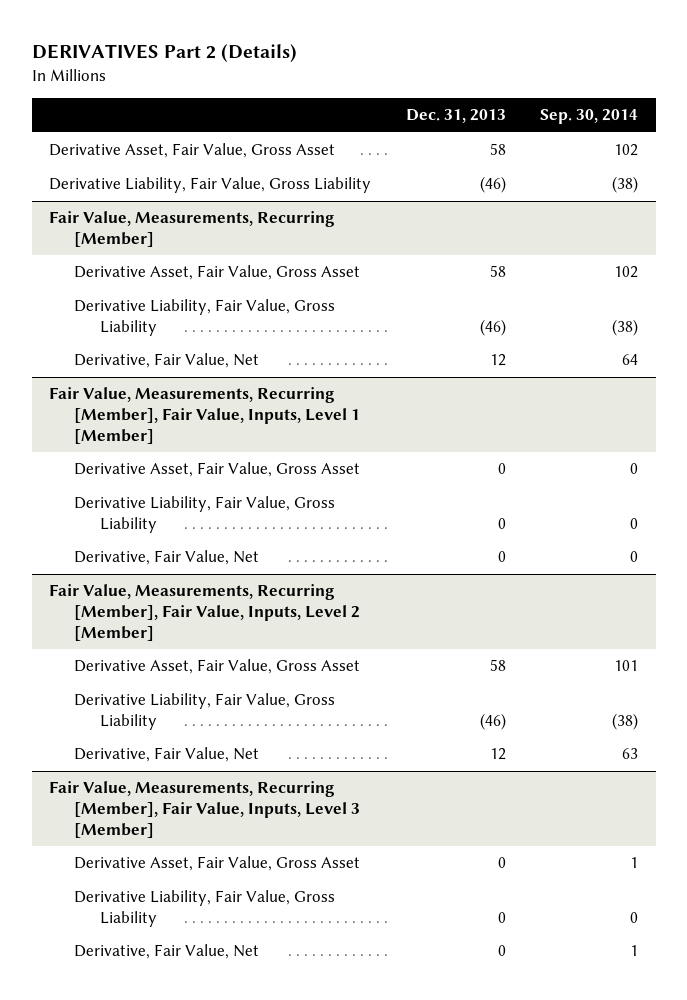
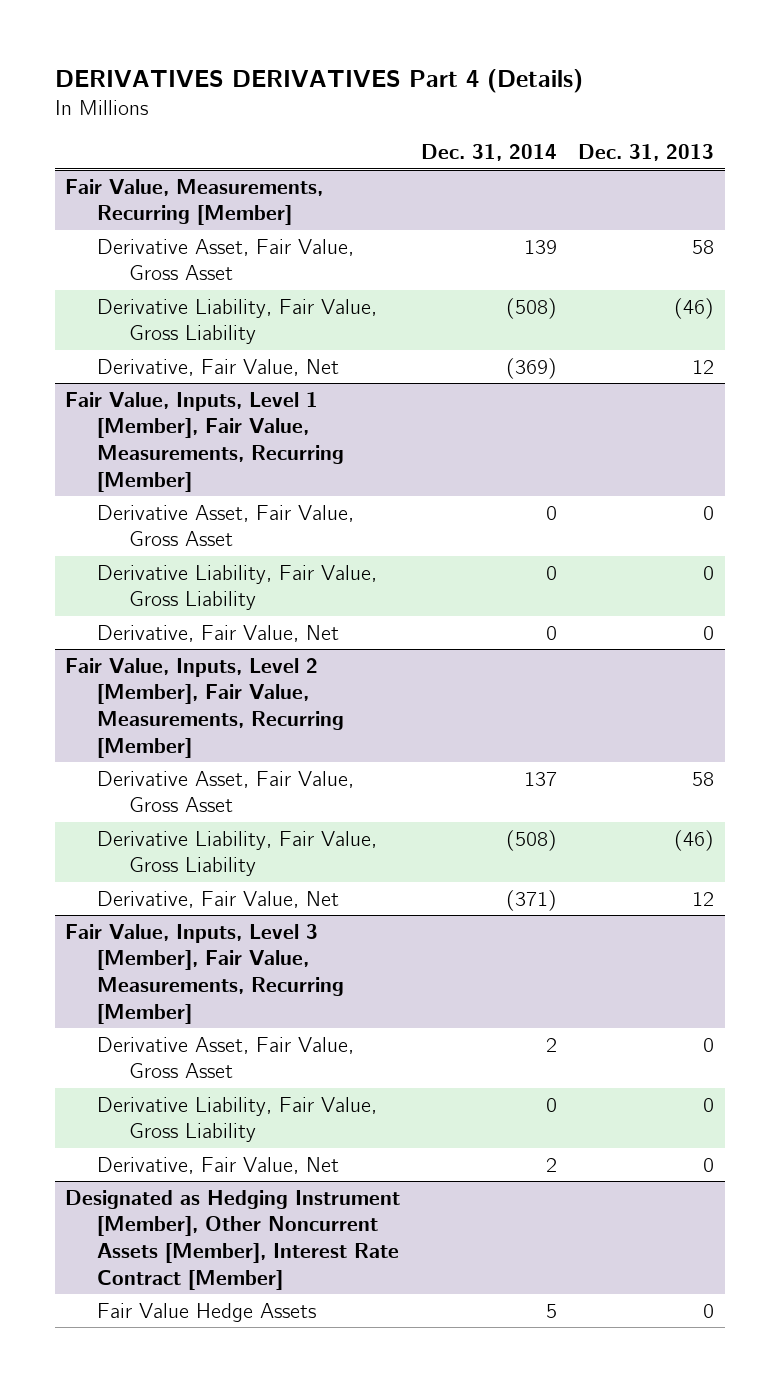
- DERIVATIVES Part 2 (Details)
+ DERIVATIVES DERIVATIVES Part 4 (Details)
- | Dec. 31, 2013 | Sep. 30, 2014
+ | Dec. 31, 2014 | Dec. 31, 2013
- Derivative Asset, Fair Value, Gross Asset | 58 | 102
- Derivative Liability, Fair Value, Gross Liability | (46) | (38)
- Fair Value, Measurements, Recurring [Member], Fair Value, Inputs, Level 1 [Member]
+ Fair Value, Inputs, Level 1 [Member], Fair Value, Measurements, Recurring [Member]
- Fair Value, Measurements, Recurring [Member], Fair Value, Inputs, Level 2 [Member]
+ Fair Value, Inputs, Level 2 [Member], Fair Value, Measurements, Recurring [Member]
- Fair Value, Measurements, Recurring [Member], Fair Value, Inputs, Level 3 [Member]
+ Fair Value, Inputs, Level 3 [Member], Fair Value, Measurements, Recurring [Member]
+ Designated as Hedging Instrument [Member], Other Noncurrent Assets [Member], Interest Rate Contract [Member]
+ Fair Value Hedge Assets | 5 | 0

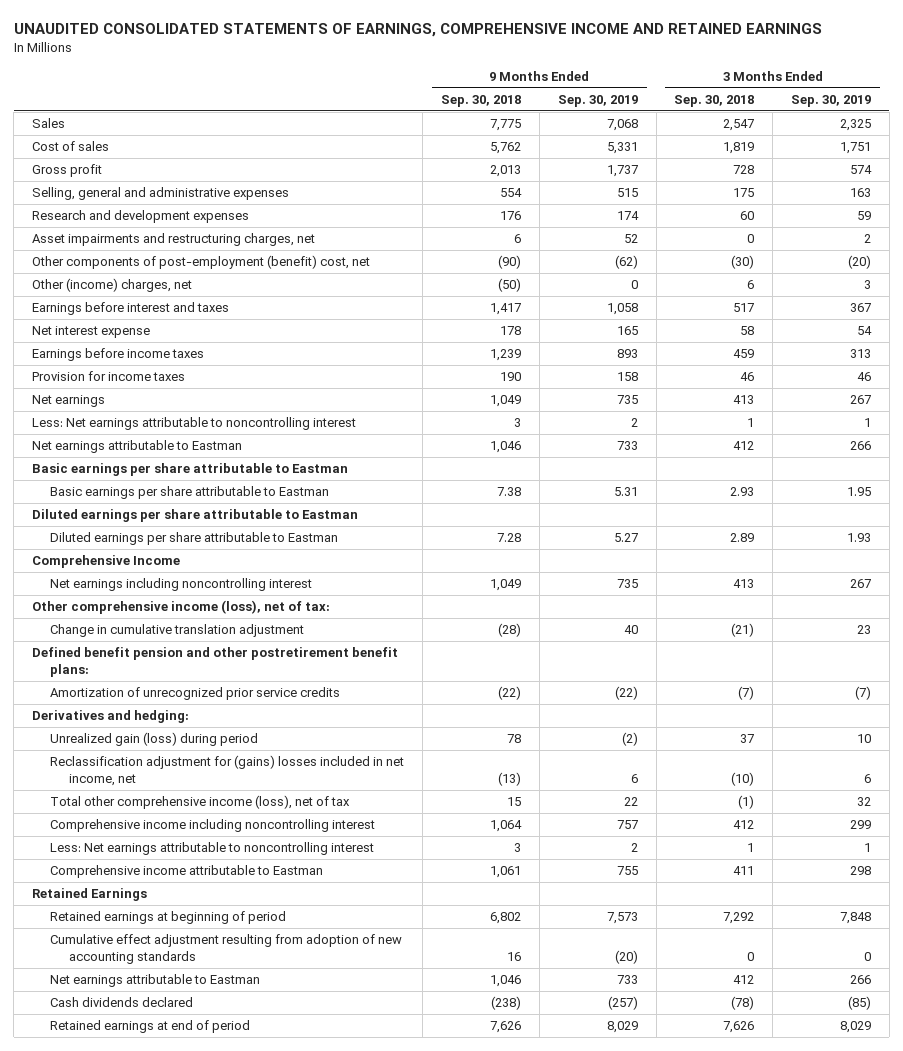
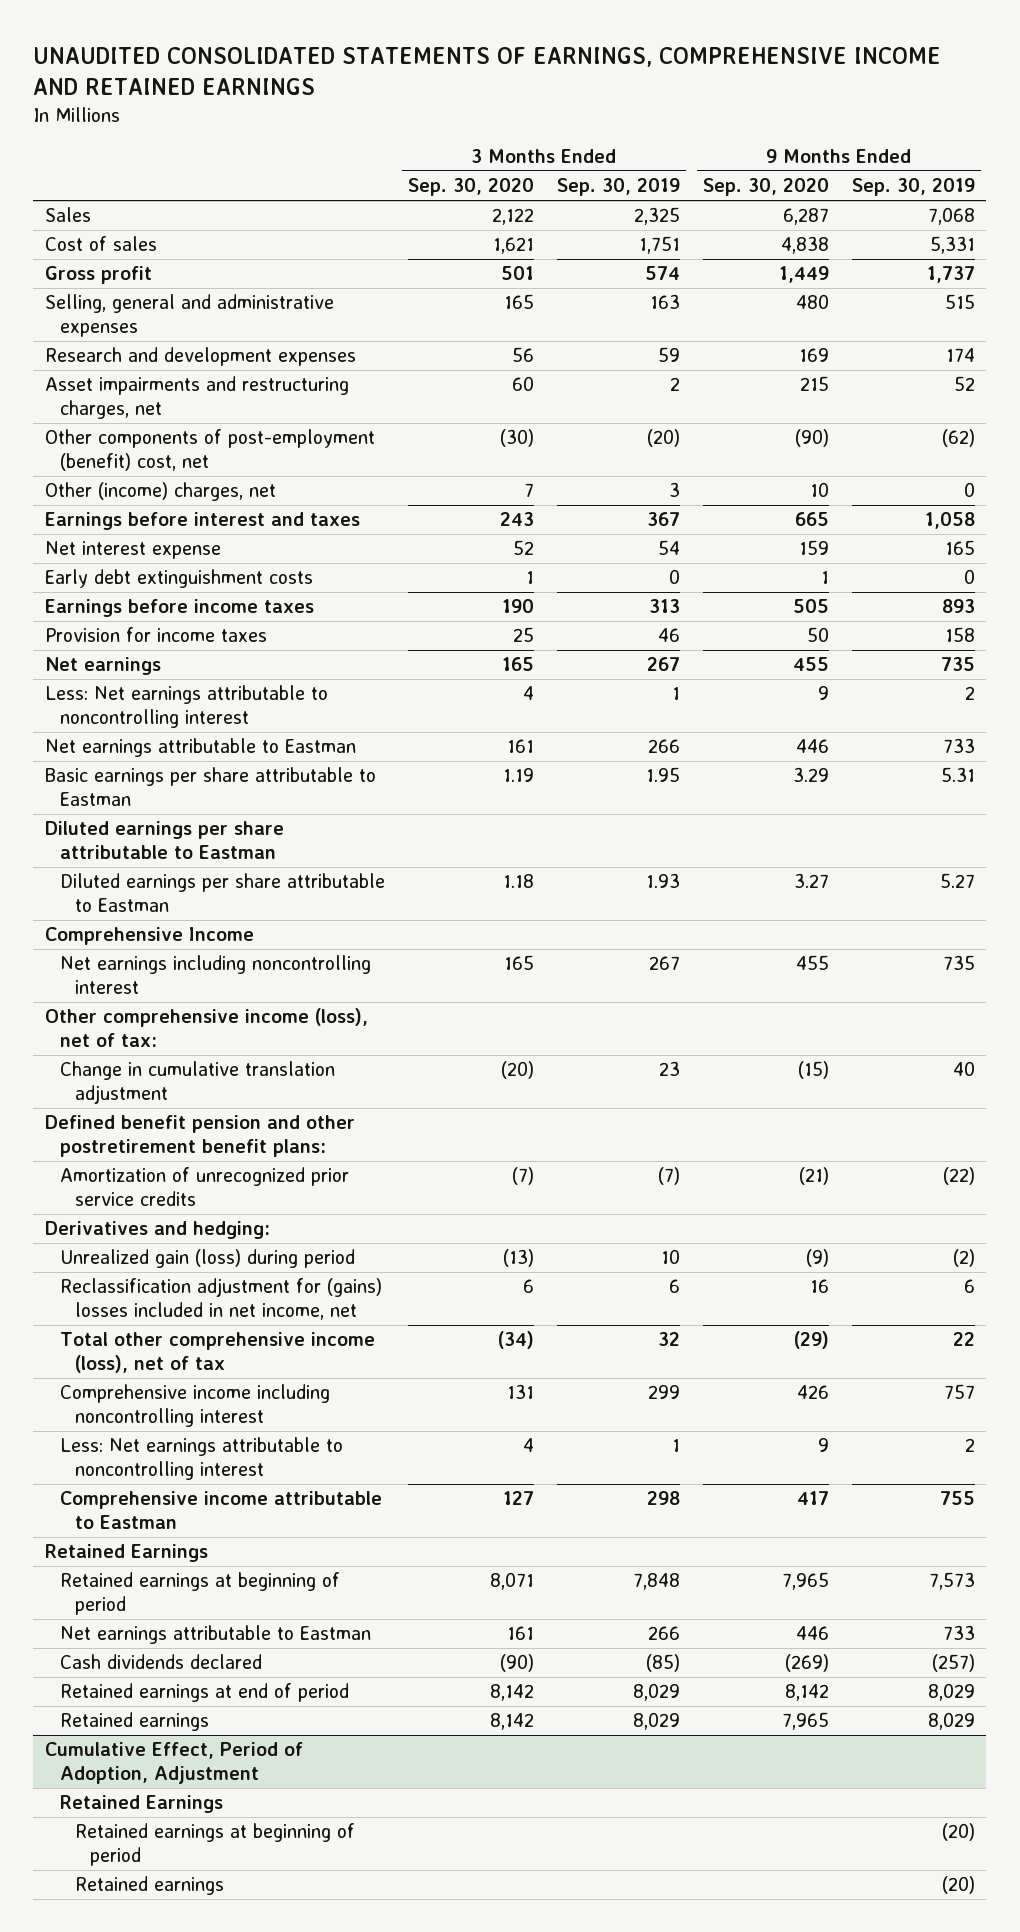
- | 9 Months Ended Sep. 30, 2018 | 9 Months Ended Sep. 30, 2019 | 3 Months Ended Sep. 30, 2018 | 3 Months Ended Sep. 30, 2019
+ | 3 Months Ended Sep. 30, 2020 | 3 Months Ended Sep. 30, 2019 | 9 Months Ended Sep. 30, 2020 | 9 Months Ended Sep. 30, 2019
+ Early debt extinguishment costs | 1 | 0 | 1 | 0
- Basic earnings per share attributable to Eastman
- Cumulative effect adjustment resulting from adoption of new accounting standards | 16 | (20) | 0 | 0
+ Retained earnings | 8,142 | 8,029 | 7,965 | 8,029
+ Cumulative Effect, Period of Adoption, Adjustment
+ Retained Earnings
+ Retained earnings at beginning of period | | | | (20)
+ Retained earnings | | | | (20)

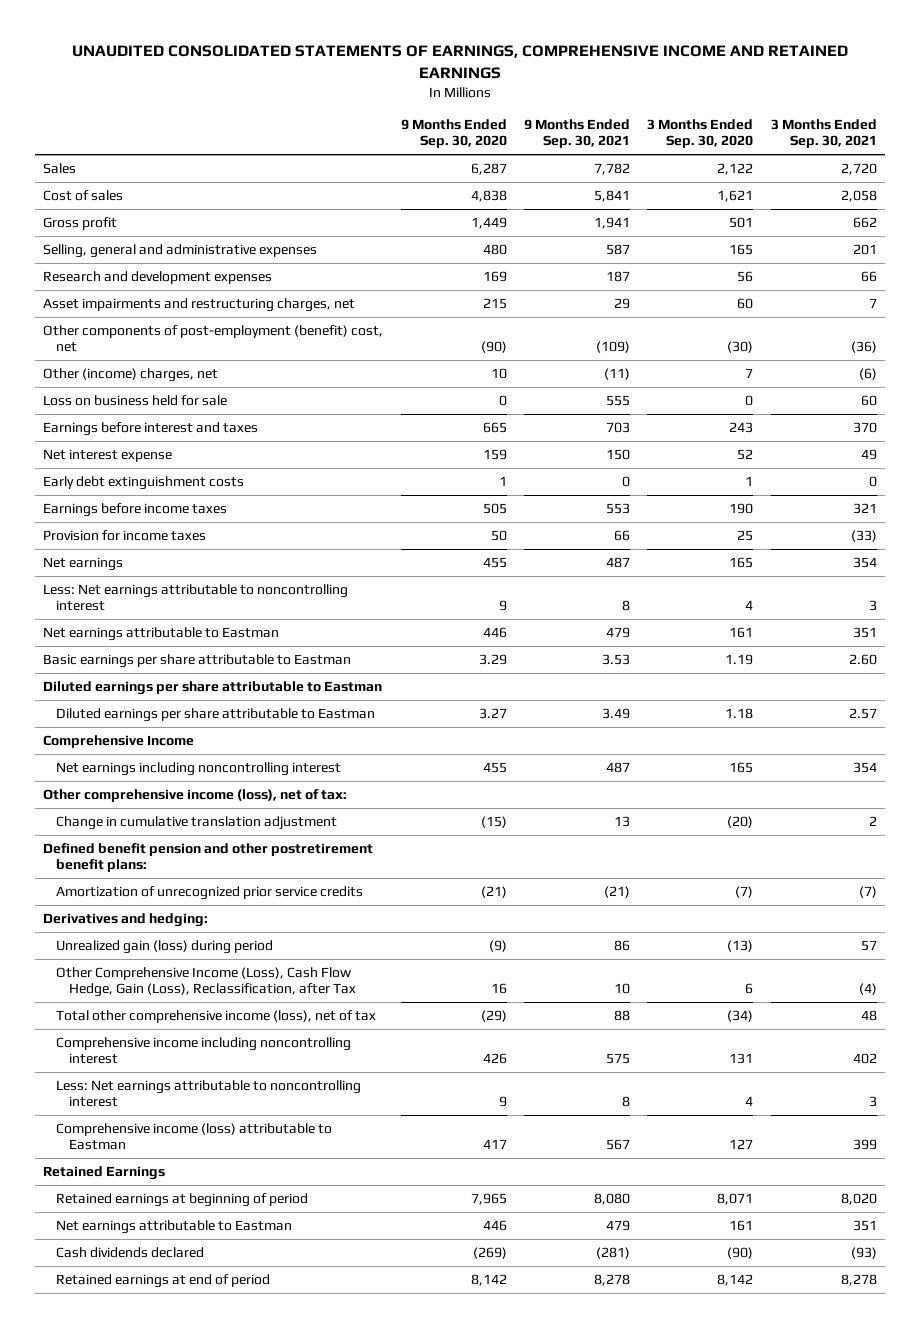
- | 3 Months Ended Sep. 30, 2020 | 3 Months Ended Sep. 30, 2019 | 9 Months Ended Sep. 30, 2020 | 9 Months Ended Sep. 30, 2019
+ | 9 Months Ended Sep. 30, 2020 | 9 Months Ended Sep. 30, 2021 | 3 Months Ended Sep. 30, 2020 | 3 Months Ended Sep. 30, 2021
+ Loss on business held for sale | 0 | 555 | 0 | 60
- Reclassification adjustment for (gains) losses included in net income, net | 6 | 6 | 16 | 6
+ Other Comprehensive Income (Loss), Cash Flow Hedge, Gain (Loss), Reclassification, after Tax | 16 | 10 | 6 | (4)
- Comprehensive income attributable to Eastman | 127 | 298 | 417 | 755
+ Comprehensive income (loss) attributable to Eastman | 417 | 567 | 127 | 399
- Retained earnings | 8,142 | 8,029 | 7,965 | 8,029
- Cumulative Effect, Period of Adoption, Adjustment
- Retained Earnings
- Retained earnings at beginning of period | | | | (20)
- Retained earnings | | | | (20)

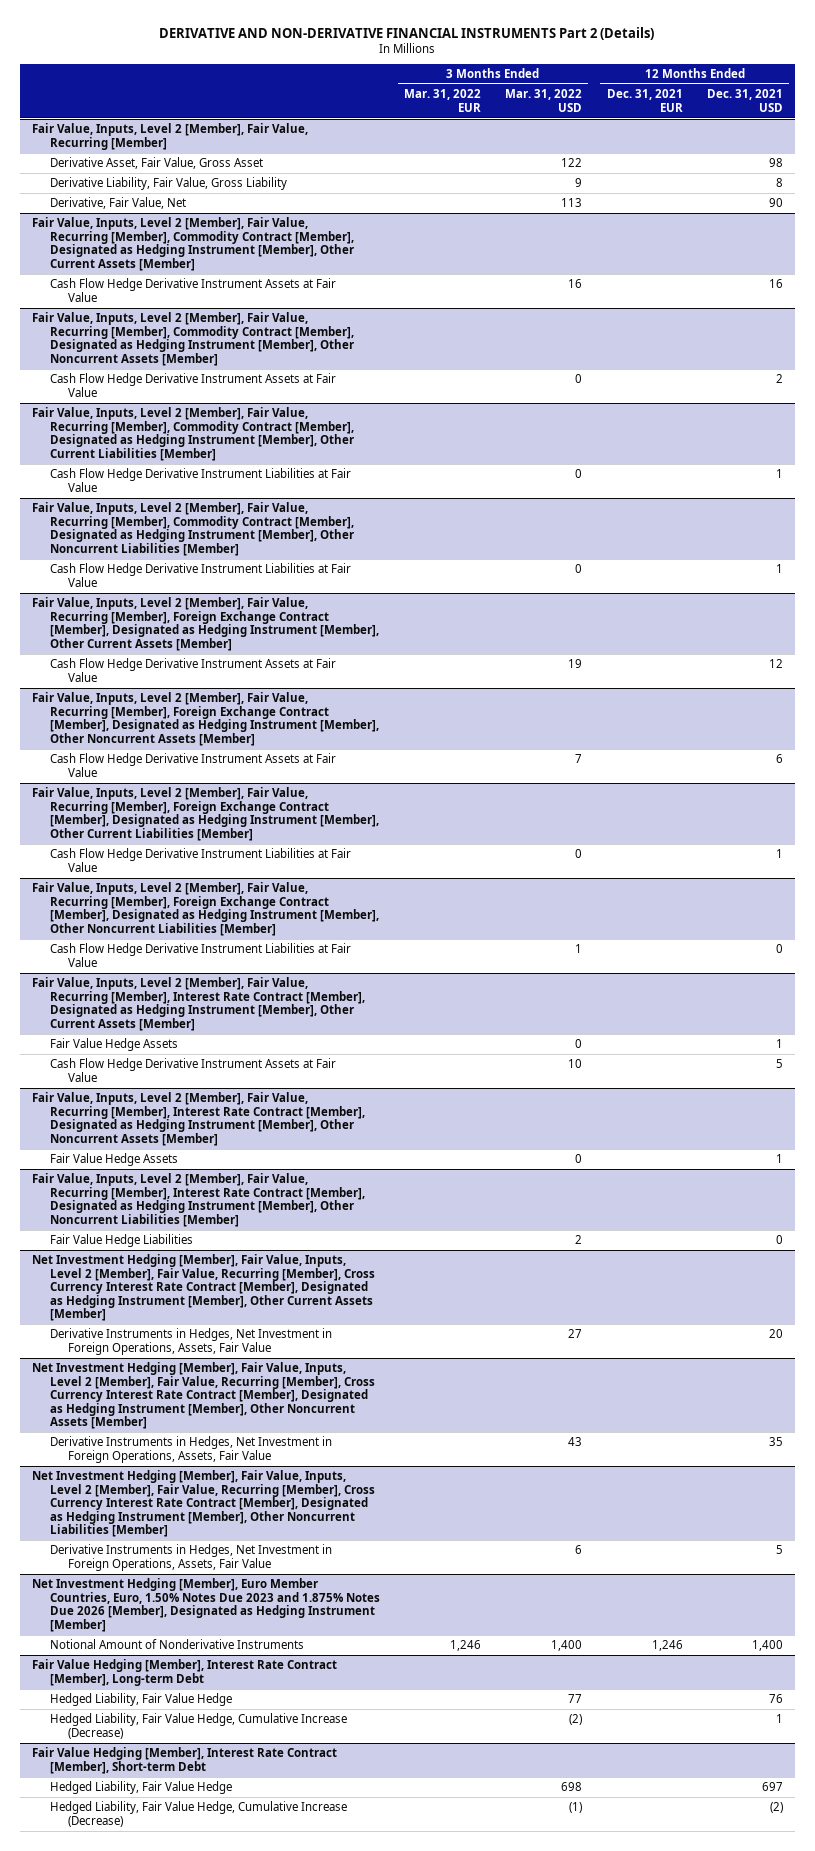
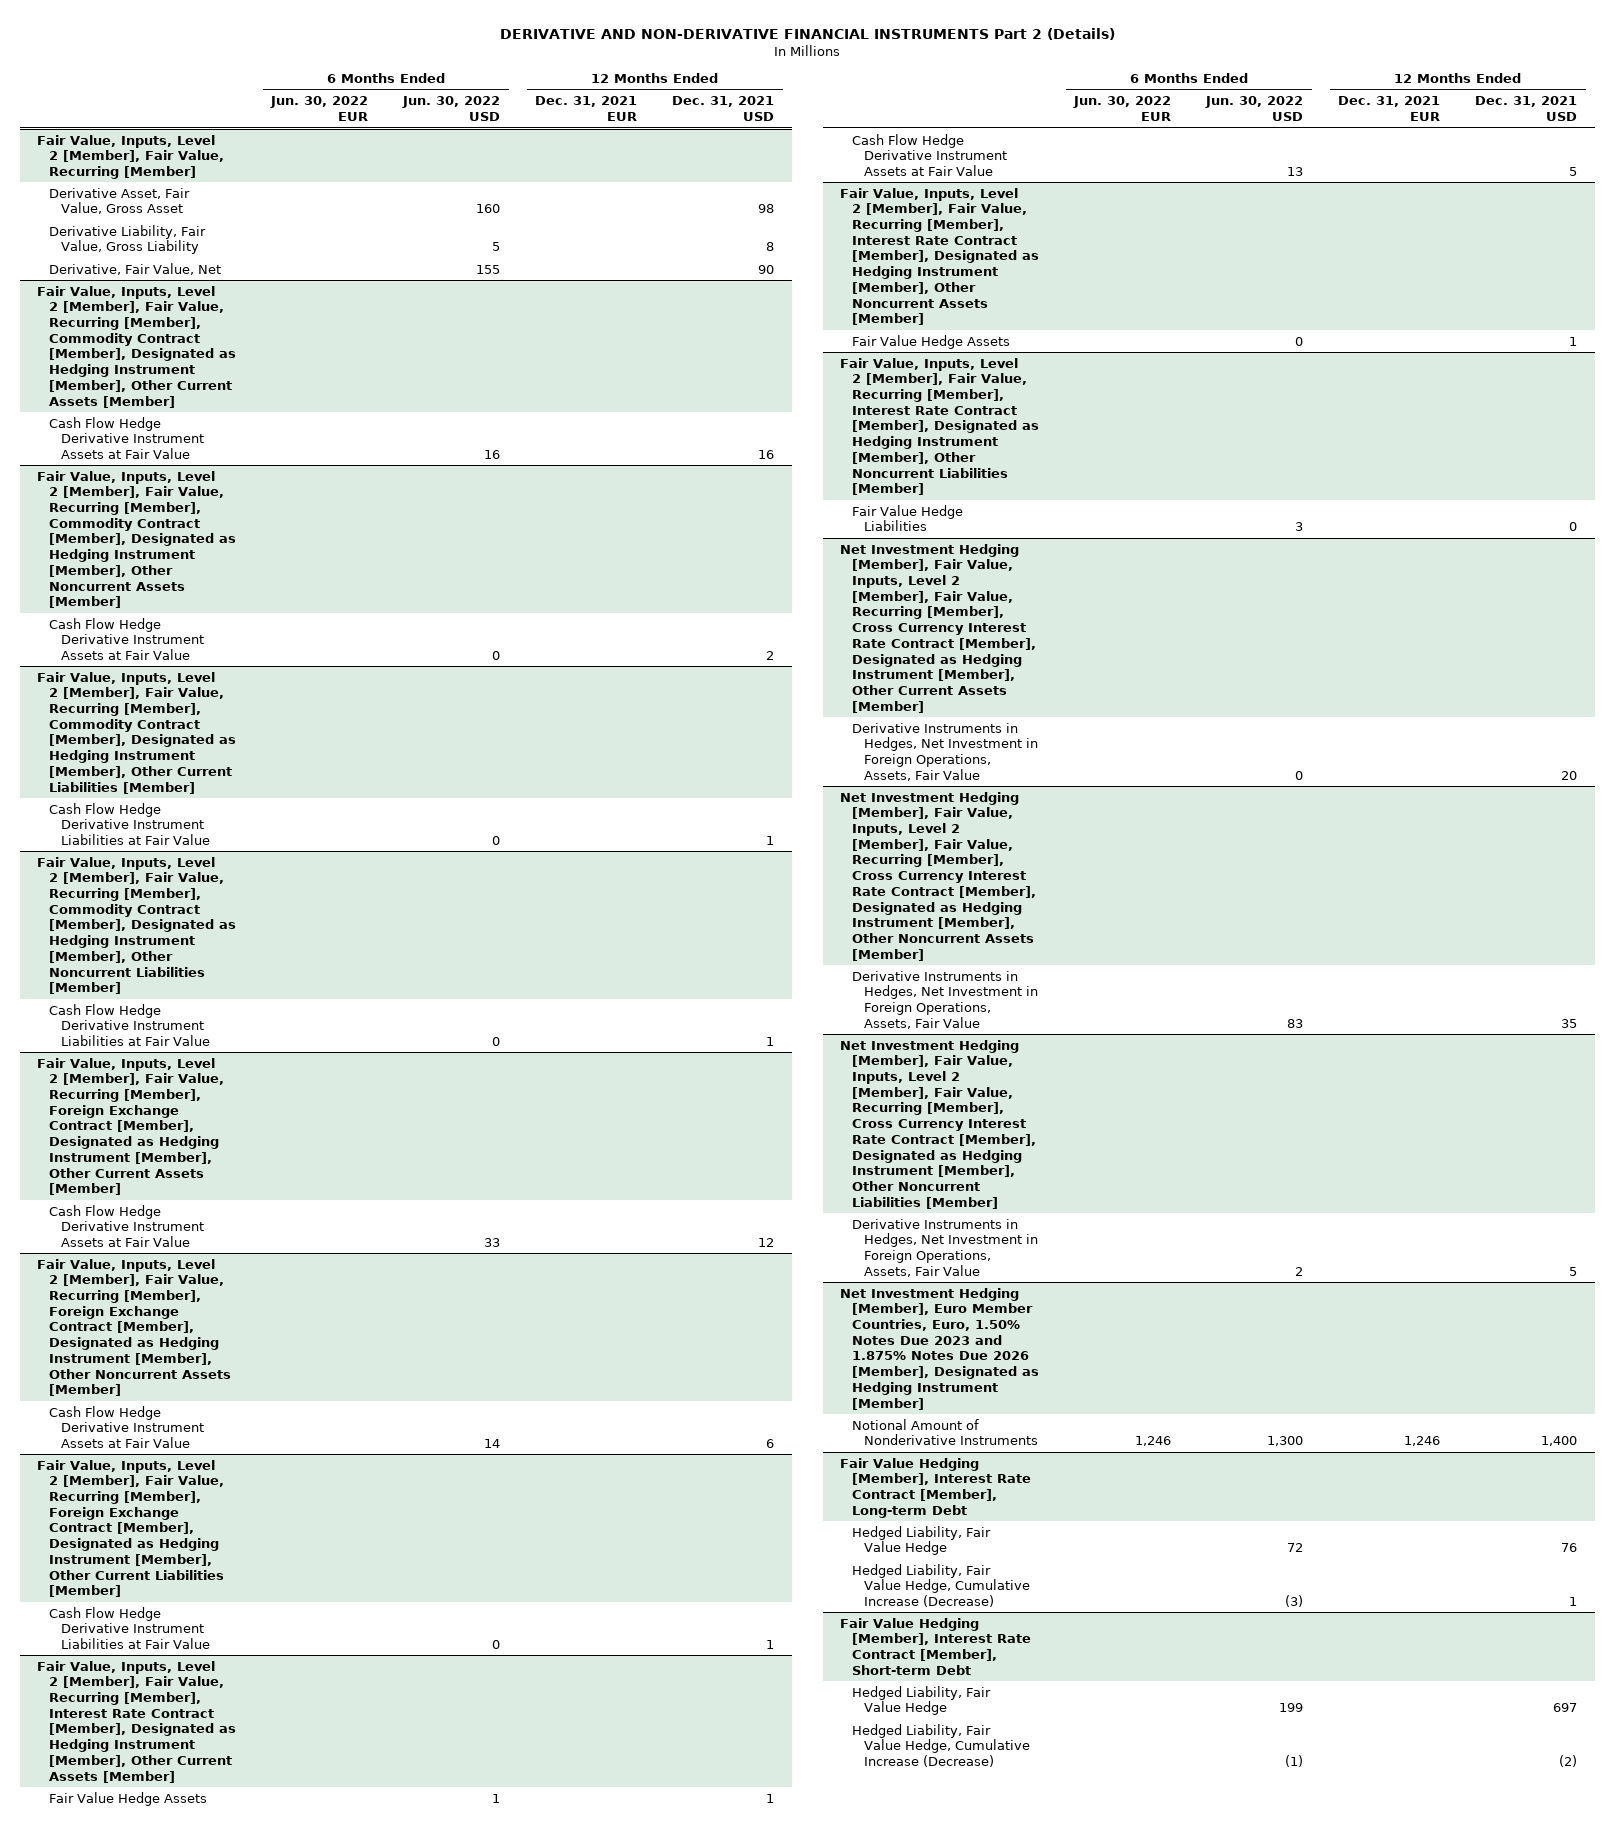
- | 3 Months Ended Mar. 31, 2022 EUR | 3 Months Ended Mar. 31, 2022 USD | 12 Months Ended Dec. 31, 2021 EUR | 12 Months Ended Dec. 31, 2021 USD
+ | 6 Months Ended Jun. 30, 2022 EUR | 6 Months Ended Jun. 30, 2022 USD | 12 Months Ended Dec. 31, 2021 EUR | 12 Months Ended Dec. 31, 2021 USD
- Fair Value, Inputs, Level 2 [Member], Fair Value, Recurring [Member], Foreign Exchange Contract [Member], Designated as Hedging Instrument [Member], Other Noncurrent Liabilities [Member]
- Cash Flow Hedge Derivative Instrument Liabilities at Fair Value | | 1 | | 0

